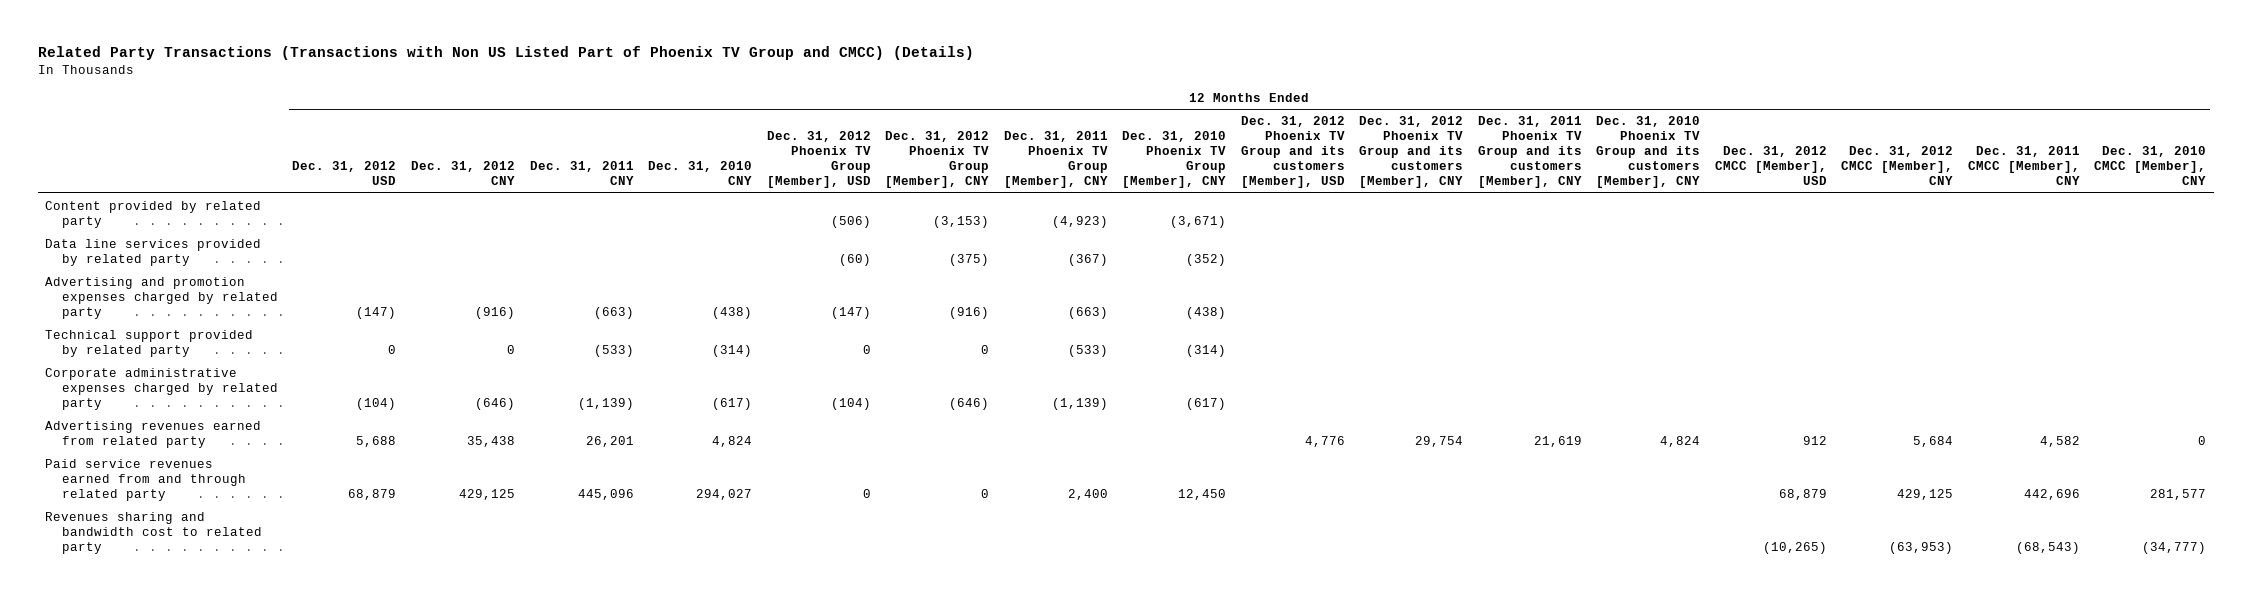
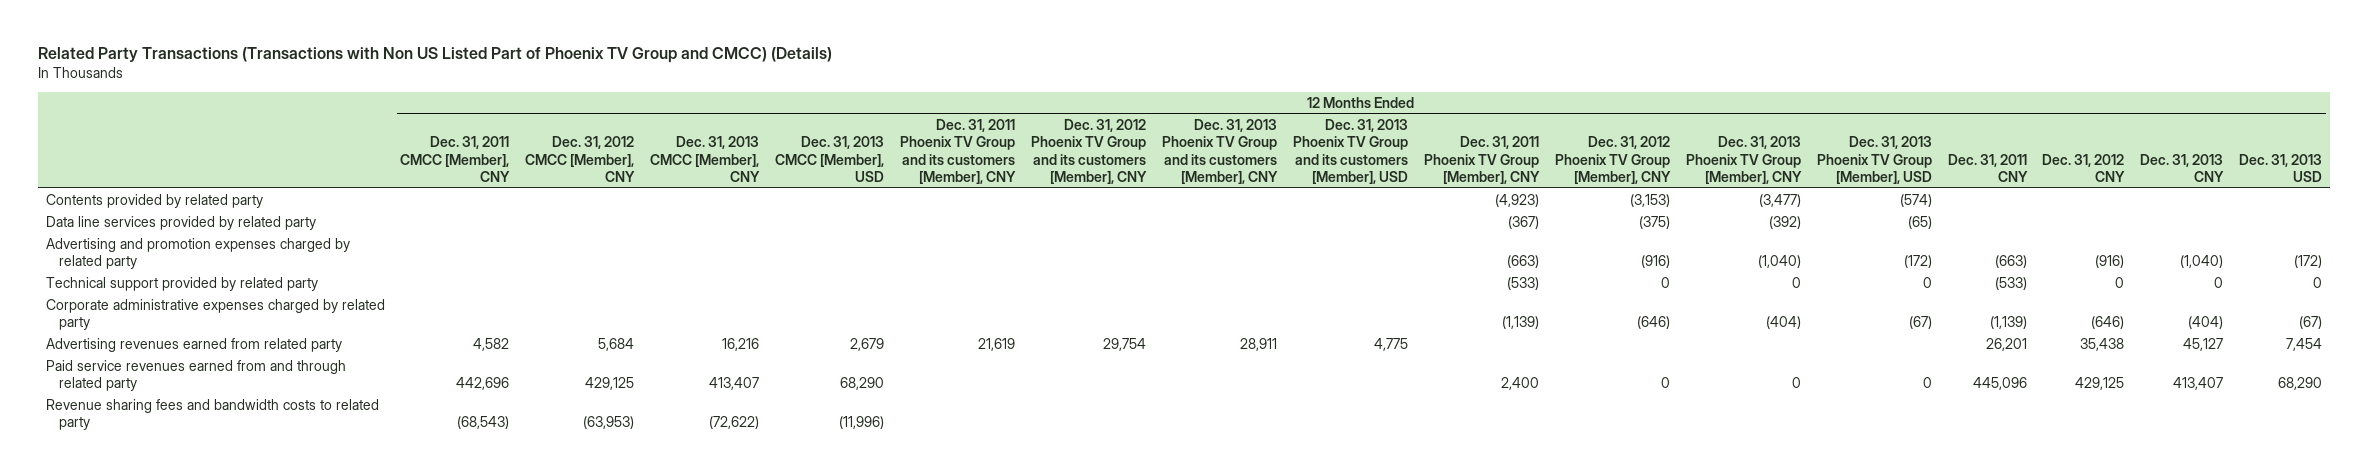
- | 12 Months Ended Dec. 31, 2012 USD | 12 Months Ended Dec. 31, 2012 CNY | 12 Months Ended Dec. 31, 2011 CNY | 12 Months Ended Dec. 31, 2010 CNY | 12 Months Ended Dec. 31, 2012 Phoenix TV Group [Member], USD | 12 Months Ended Dec. 31, 2012 Phoenix TV Group [Member], CNY | 12 Months Ended Dec. 31, 2011 Phoenix TV Group [Member], CNY | 12 Months Ended Dec. 31, 2010 Phoenix TV Group [Member], CNY | 12 Months Ended Dec. 31, 2012 Phoenix TV Group and its customers [Member], USD | 12 Months Ended Dec. 31, 2012 Phoenix TV Group and its customers [Member], CNY | 12 Months Ended Dec. 31, 2011 Phoenix TV Group and its customers [Member], CNY | 12 Months Ended Dec. 31, 2010 Phoenix TV Group and its customers [Member], CNY | 12 Months Ended Dec. 31, 2012 CMCC [Member], USD | 12 Months Ended Dec. 31, 2012 CMCC [Member], CNY | 12 Months Ended Dec. 31, 2011 CMCC [Member], CNY | 12 Months Ended Dec. 31, 2010 CMCC [Member], CNY
+ | 12 Months Ended Dec. 31, 2011 CMCC [Member], CNY | 12 Months Ended Dec. 31, 2012 CMCC [Member], CNY | 12 Months Ended Dec. 31, 2013 CMCC [Member], CNY | 12 Months Ended Dec. 31, 2013 CMCC [Member], USD | 12 Months Ended Dec. 31, 2011 Phoenix TV Group and its customers [Member], CNY | 12 Months Ended Dec. 31, 2012 Phoenix TV Group and its customers [Member], CNY | 12 Months Ended Dec. 31, 2013 Phoenix TV Group and its customers [Member], CNY | 12 Months Ended Dec. 31, 2013 Phoenix TV Group and its customers [Member], USD | 12 Months Ended Dec. 31, 2011 Phoenix TV Group [Member], CNY | 12 Months Ended Dec. 31, 2012 Phoenix TV Group [Member], CNY | 12 Months Ended Dec. 31, 2013 Phoenix TV Group [Member], CNY | 12 Months Ended Dec. 31, 2013 Phoenix TV Group [Member], USD | 12 Months Ended Dec. 31, 2011 CNY | 12 Months Ended Dec. 31, 2012 CNY | 12 Months Ended Dec. 31, 2013 CNY | 12 Months Ended Dec. 31, 2013 USD
- Content provided by related party | | | | | (506) | (3,153) | (4,923) | (3,671) | | | | | | | |
+ Contents provided by related party | | | | | | | | | (4,923) | (3,153) | (3,477) | (574) | | | |
- Revenues sharing and bandwidth cost to related party | | | | | | | | | | | | | (10,265) | (63,953) | (68,543) | (34,777)
+ Revenue sharing fees and bandwidth costs to related party | (68,543) | (63,953) | (72,622) | (11,996) | | | | | | | | | | | |

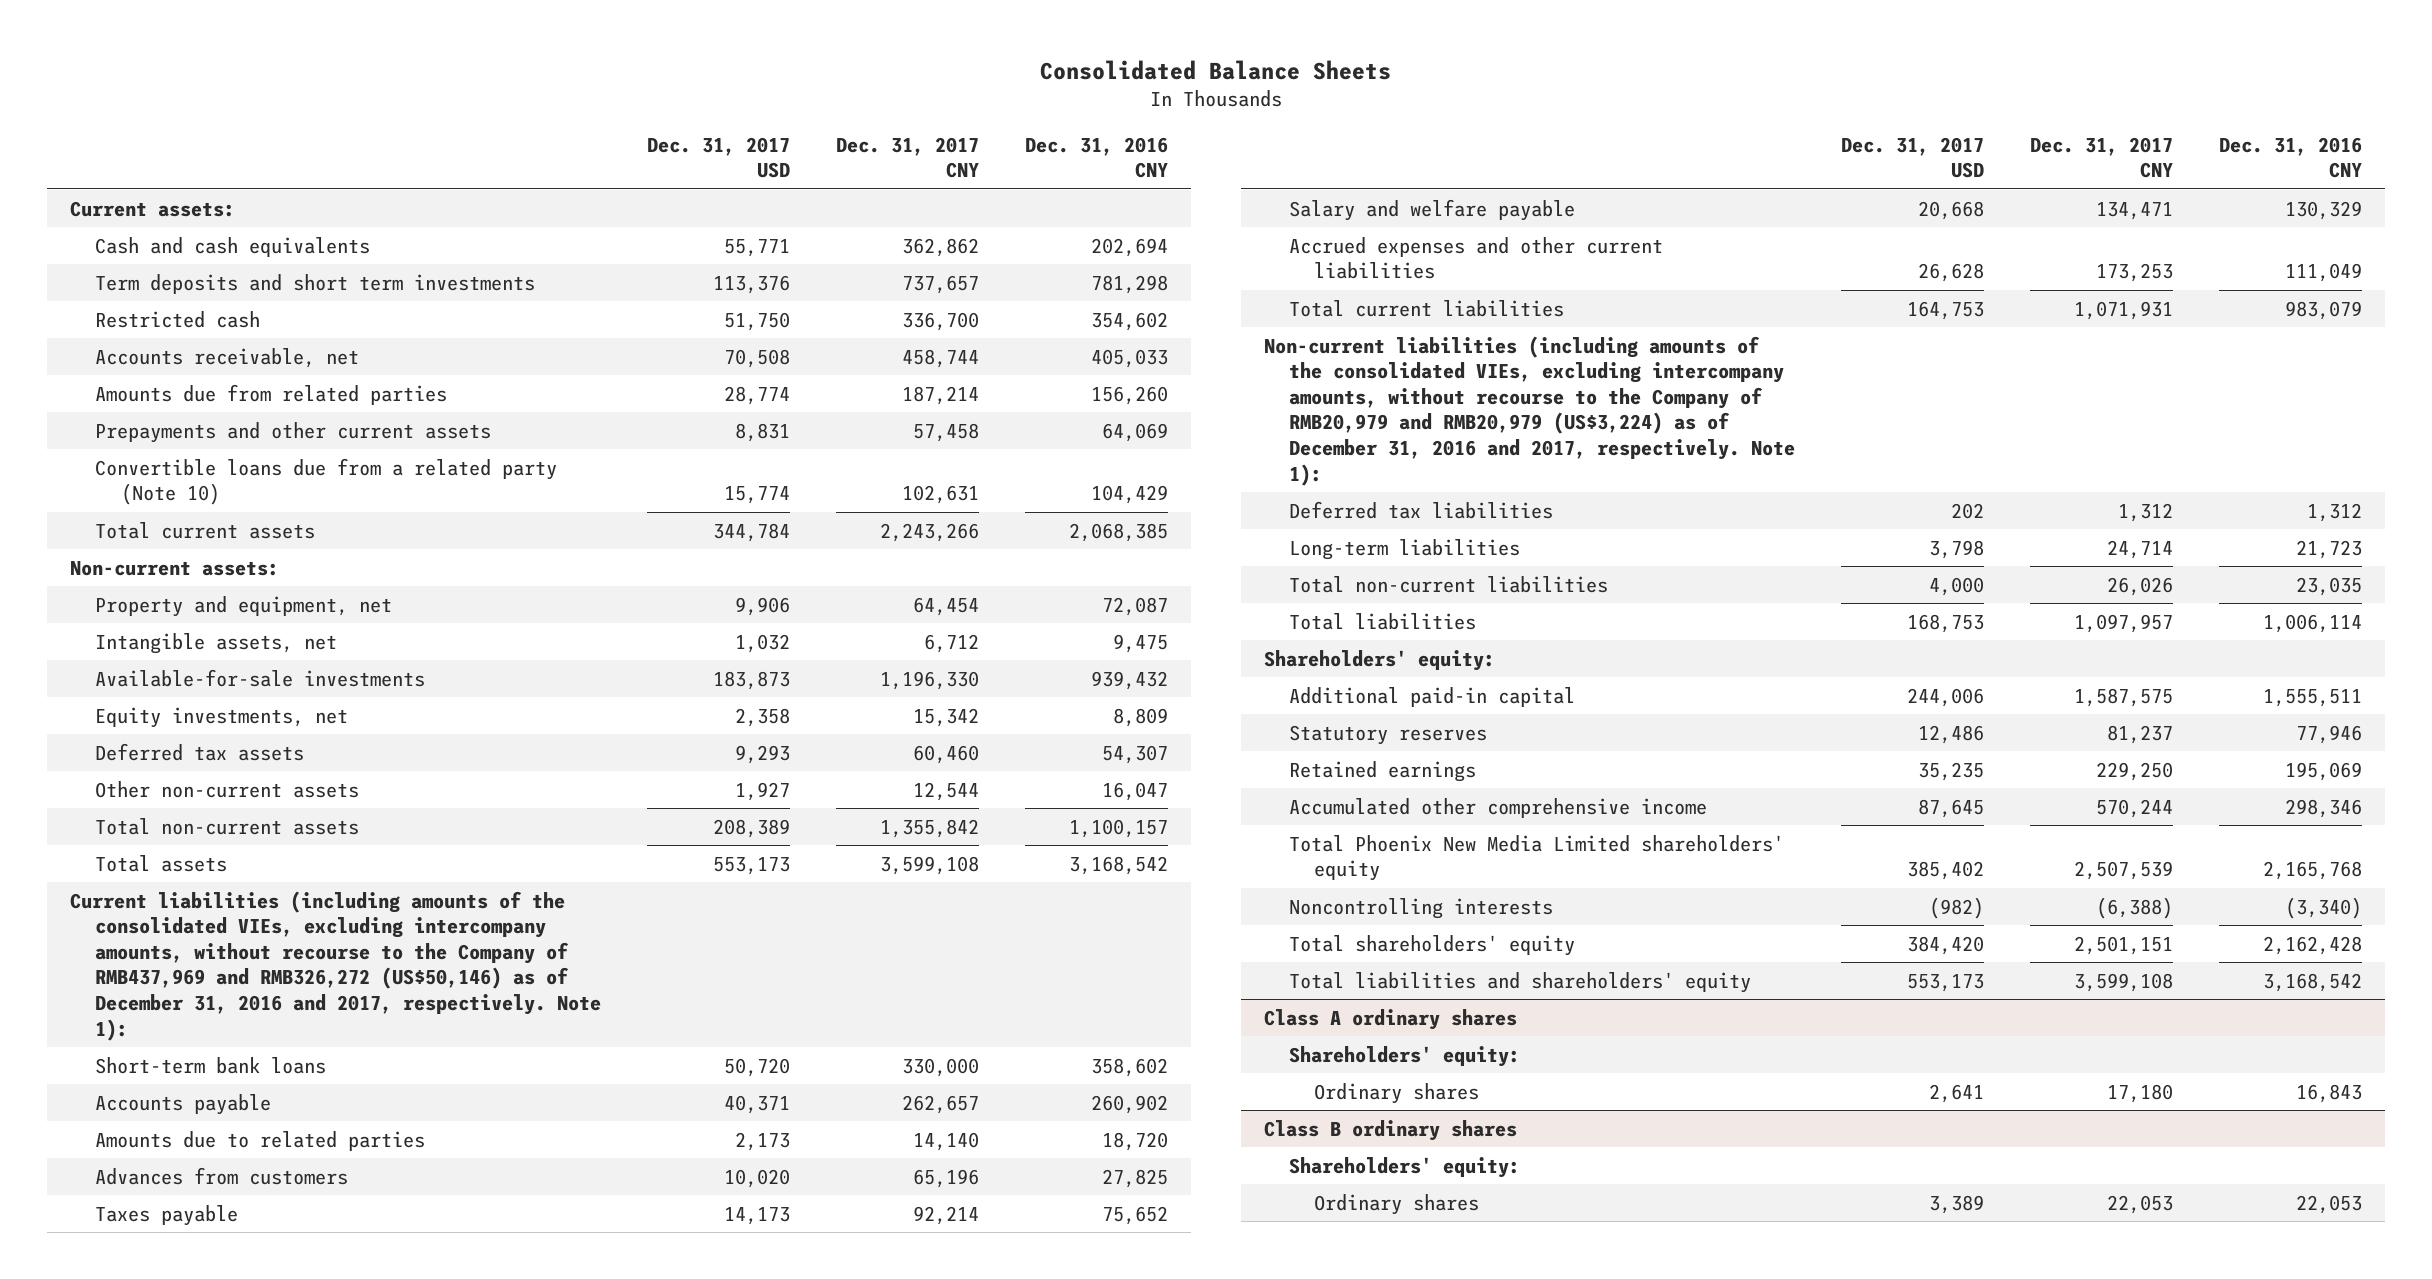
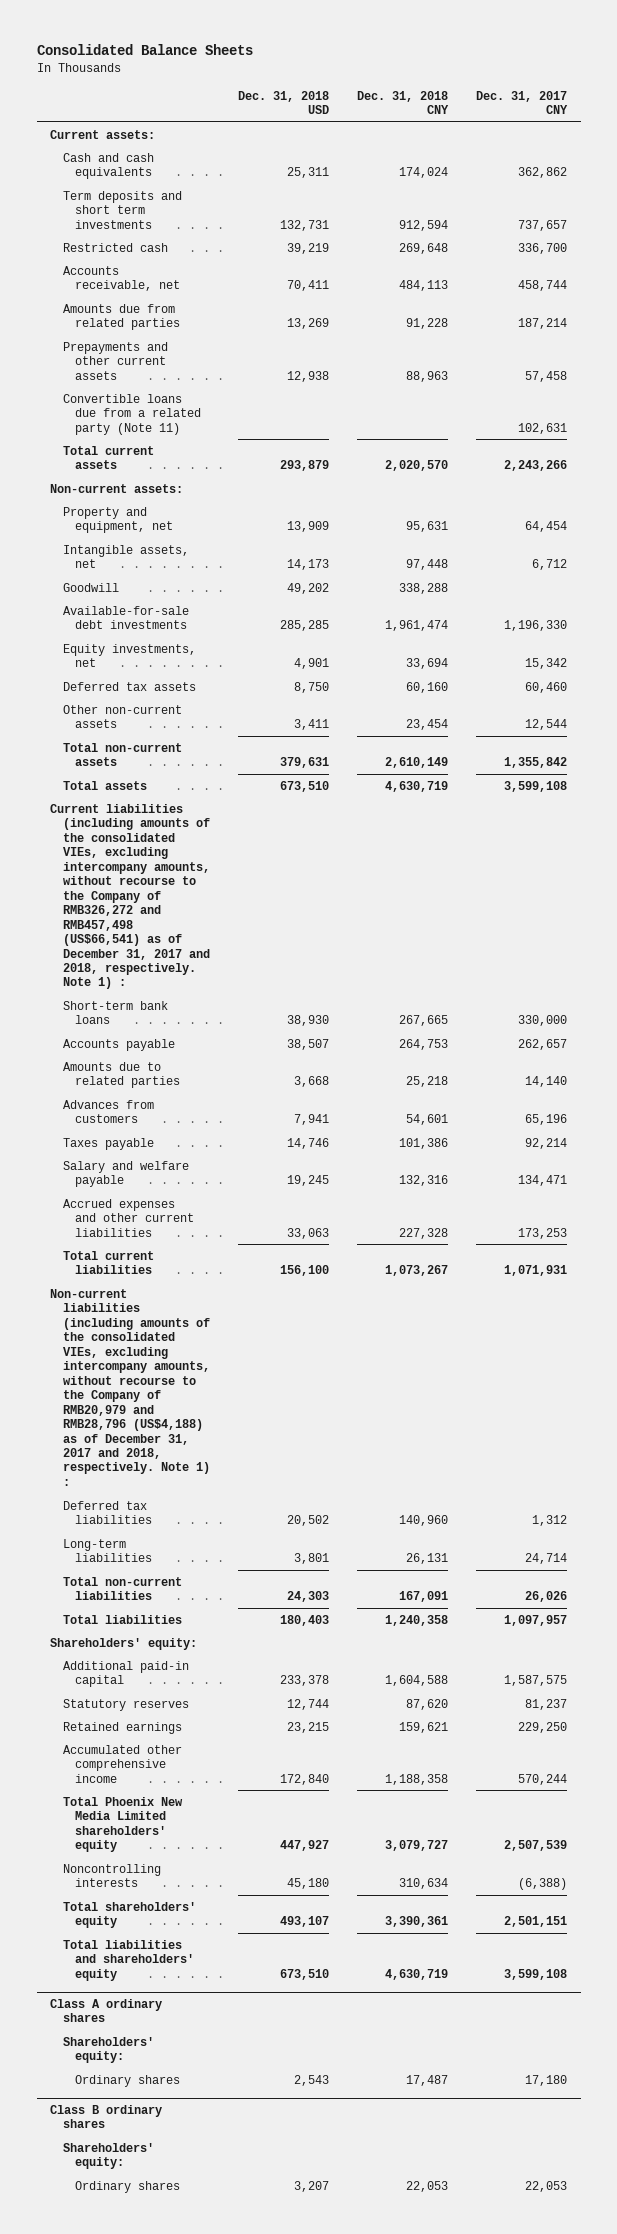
- | Dec. 31, 2017 USD | Dec. 31, 2017 CNY | Dec. 31, 2016 CNY
+ | Dec. 31, 2018 USD | Dec. 31, 2018 CNY | Dec. 31, 2017 CNY
- Convertible loans due from a related party (Note 10) | 15,774 | 102,631 | 104,429
+ Convertible loans due from a related party (Note 11) | | | 102,631
- Available-for-sale investments | 183,873 | 1,196,330 | 939,432
+ Goodwill | 49,202 | 338,288 |
+ Available-for-sale debt investments | 285,285 | 1,961,474 | 1,196,330
- Current liabilities (including amounts of the consolidated VIEs, excluding intercompany amounts, without recourse to the Company of RMB437,969 and RMB326,272 (US$50,146) as of December 31, 2016 and 2017, respectively. Note 1):
+ Current liabilities (including amounts of the consolidated VIEs, excluding intercompany amounts, without recourse to the Company of RMB326,272 and RMB457,498 (US$66,541) as of December 31, 2017 and 2018, respectively. Note 1) :
- Non-current liabilities (including amounts of the consolidated VIEs, excluding intercompany amounts, without recourse to the Company of RMB20,979 and RMB20,979 (US$3,224) as of December 31, 2016 and 2017, respectively. Note 1):
+ Non-current liabilities (including amounts of the consolidated VIEs, excluding intercompany amounts, without recourse to the Company of RMB20,979 and RMB28,796 (US$4,188) as of December 31, 2017 and 2018, respectively. Note 1) :

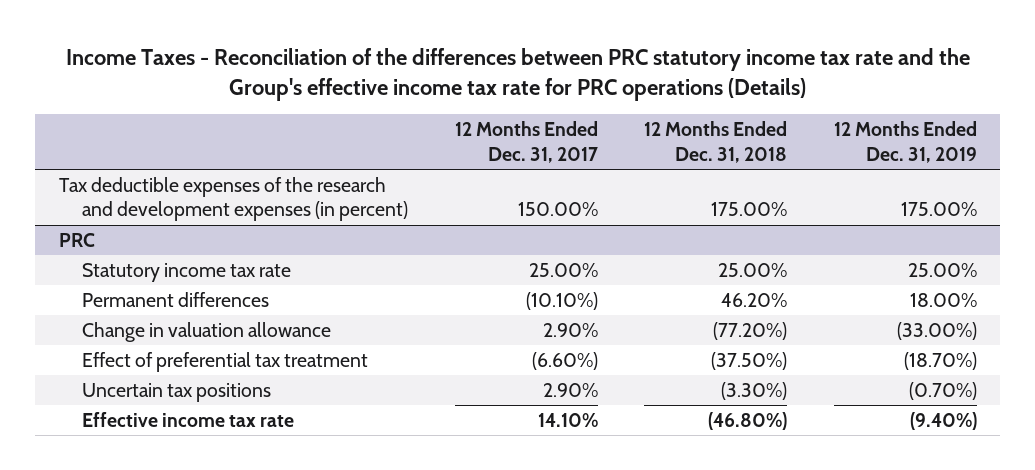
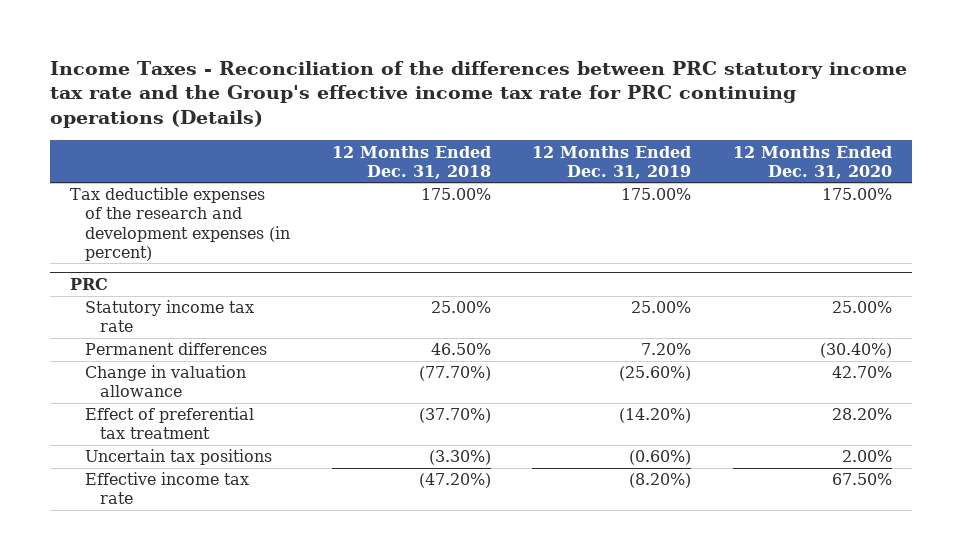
- Income Taxes - Reconciliation of the differences between PRC statutory income tax rate and the Group's effective income tax rate for PRC operations (Details)
+ Income Taxes - Reconciliation of the differences between PRC statutory income tax rate and the Group's effective income tax rate for PRC continuing operations (Details)
- | 12 Months Ended Dec. 31, 2017 | 12 Months Ended Dec. 31, 2018 | 12 Months Ended Dec. 31, 2019
+ | 12 Months Ended Dec. 31, 2018 | 12 Months Ended Dec. 31, 2019 | 12 Months Ended Dec. 31, 2020
@ PRC
- Permanent differences | (10.10%) | 46.20% | 18.00%
- Change in valuation allowance | 2.90% | (77.20%) | (33.00%)
- Effect of preferential tax treatment | (6.60%) | (37.50%) | (18.70%)
- Uncertain tax positions | 2.90% | (3.30%) | (0.70%)
- Effective income tax rate | 14.10% | (46.80%) | (9.40%)
+ Permanent differences | 46.50% | 7.20% | (30.40%)
+ Change in valuation allowance | (77.70%) | (25.60%) | 42.70%
+ Effect of preferential tax treatment | (37.70%) | (14.20%) | 28.20%
+ Uncertain tax positions | (3.30%) | (0.60%) | 2.00%
+ Effective income tax rate | (47.20%) | (8.20%) | 67.50%

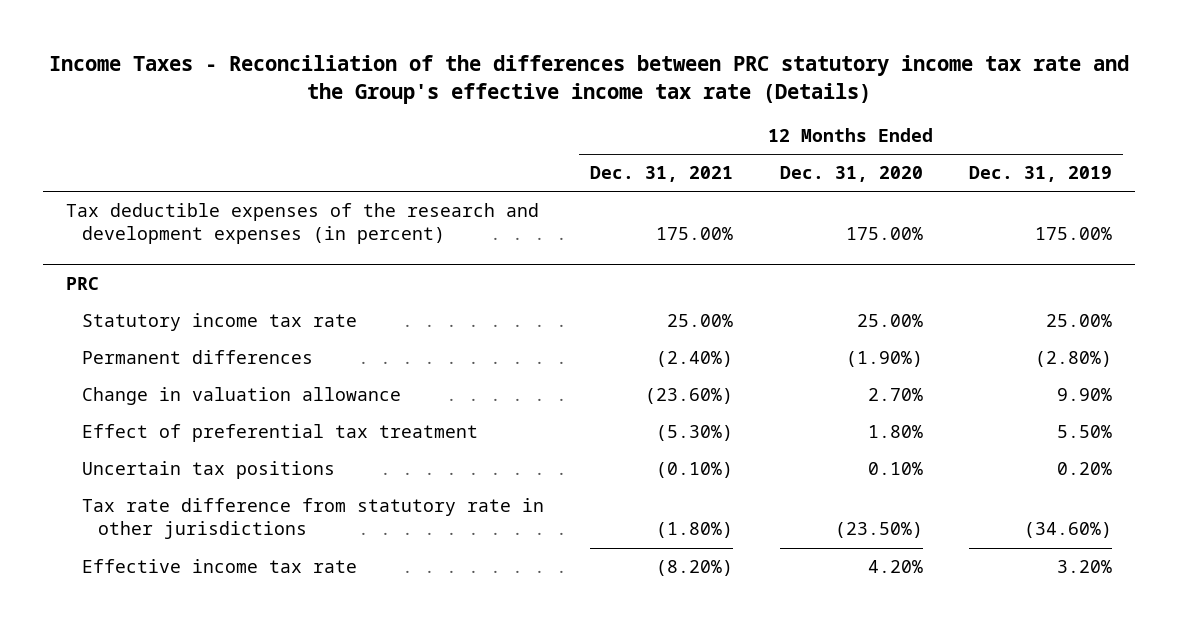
- Income Taxes - Reconciliation of the differences between PRC statutory income tax rate and the Group's effective income tax rate for PRC continuing operations (Details)
+ Income Taxes - Reconciliation of the differences between PRC statutory income tax rate and the Group's effective income tax rate (Details)
- | 12 Months Ended Dec. 31, 2018 | 12 Months Ended Dec. 31, 2019 | 12 Months Ended Dec. 31, 2020
+ | 12 Months Ended Dec. 31, 2021 | 12 Months Ended Dec. 31, 2020 | 12 Months Ended Dec. 31, 2019
@ PRC
- Permanent differences | 46.50% | 7.20% | (30.40%)
- Change in valuation allowance | (77.70%) | (25.60%) | 42.70%
- Effect of preferential tax treatment | (37.70%) | (14.20%) | 28.20%
- Uncertain tax positions | (3.30%) | (0.60%) | 2.00%
- Effective income tax rate | (47.20%) | (8.20%) | 67.50%
+ Permanent differences | (2.40%) | (1.90%) | (2.80%)
+ Change in valuation allowance | (23.60%) | 2.70% | 9.90%
+ Effect of preferential tax treatment | (5.30%) | 1.80% | 5.50%
+ Uncertain tax positions | (0.10%) | 0.10% | 0.20%
+ Tax rate difference from statutory rate in other jurisdictions | (1.80%) | (23.50%) | (34.60%)
+ Effective income tax rate | (8.20%) | 4.20% | 3.20%

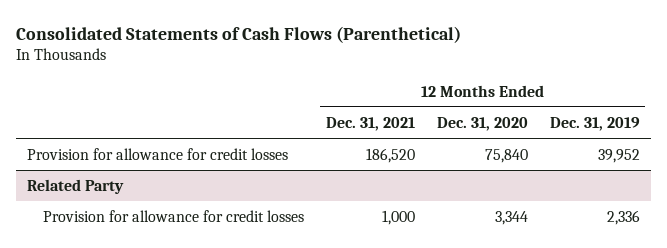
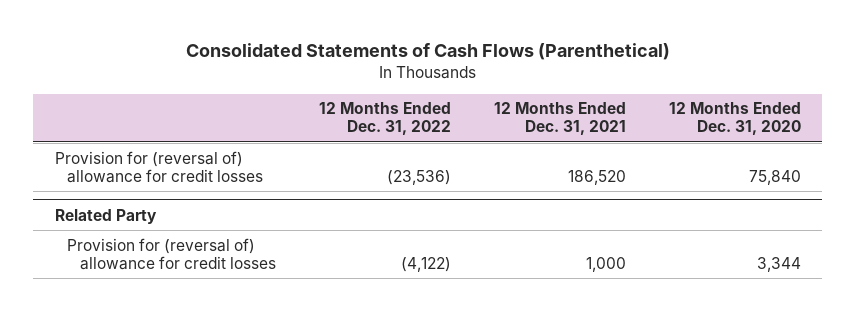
- | 12 Months Ended Dec. 31, 2021 | 12 Months Ended Dec. 31, 2020 | 12 Months Ended Dec. 31, 2019
+ | 12 Months Ended Dec. 31, 2022 | 12 Months Ended Dec. 31, 2021 | 12 Months Ended Dec. 31, 2020
- Provision for allowance for credit losses | 186,520 | 75,840 | 39,952
+ Provision for (reversal of) allowance for credit losses | (23,536) | 186,520 | 75,840
@ Related Party
- Provision for allowance for credit losses | 1,000 | 3,344 | 2,336
+ Provision for (reversal of) allowance for credit losses | (4,122) | 1,000 | 3,344

